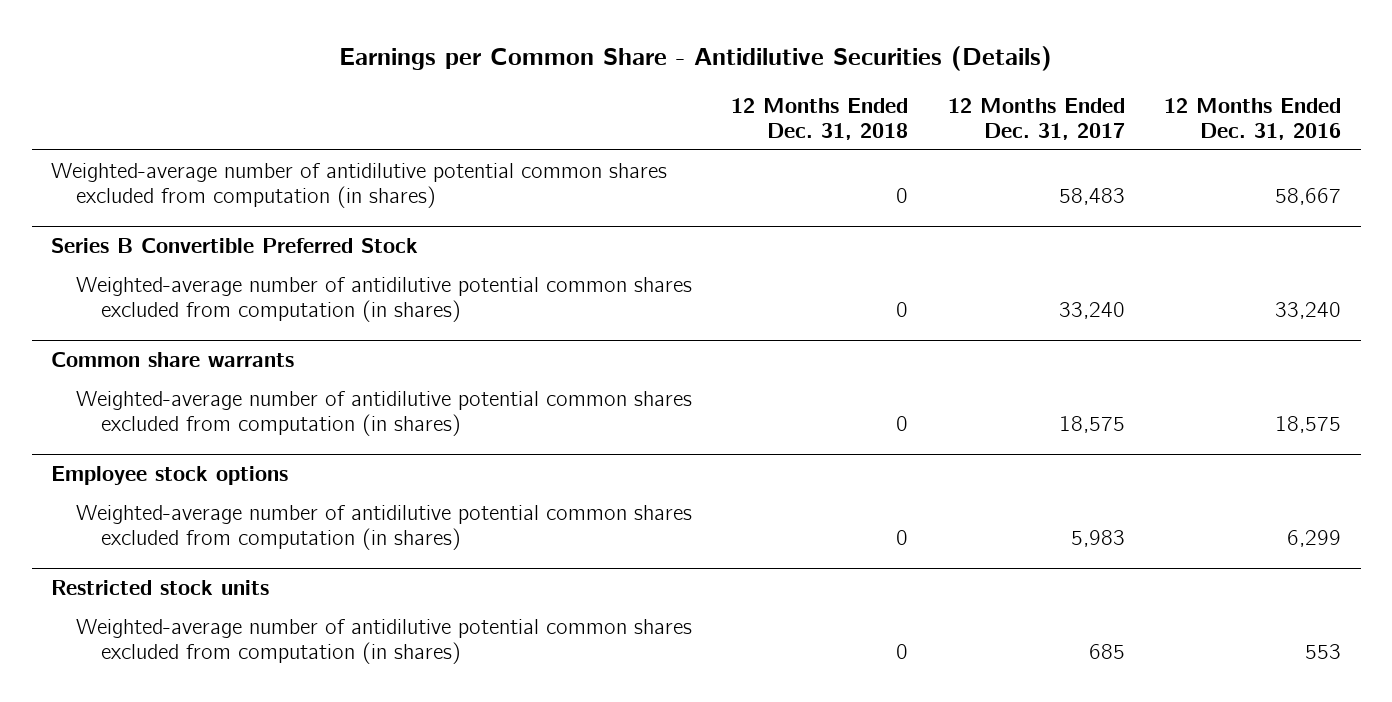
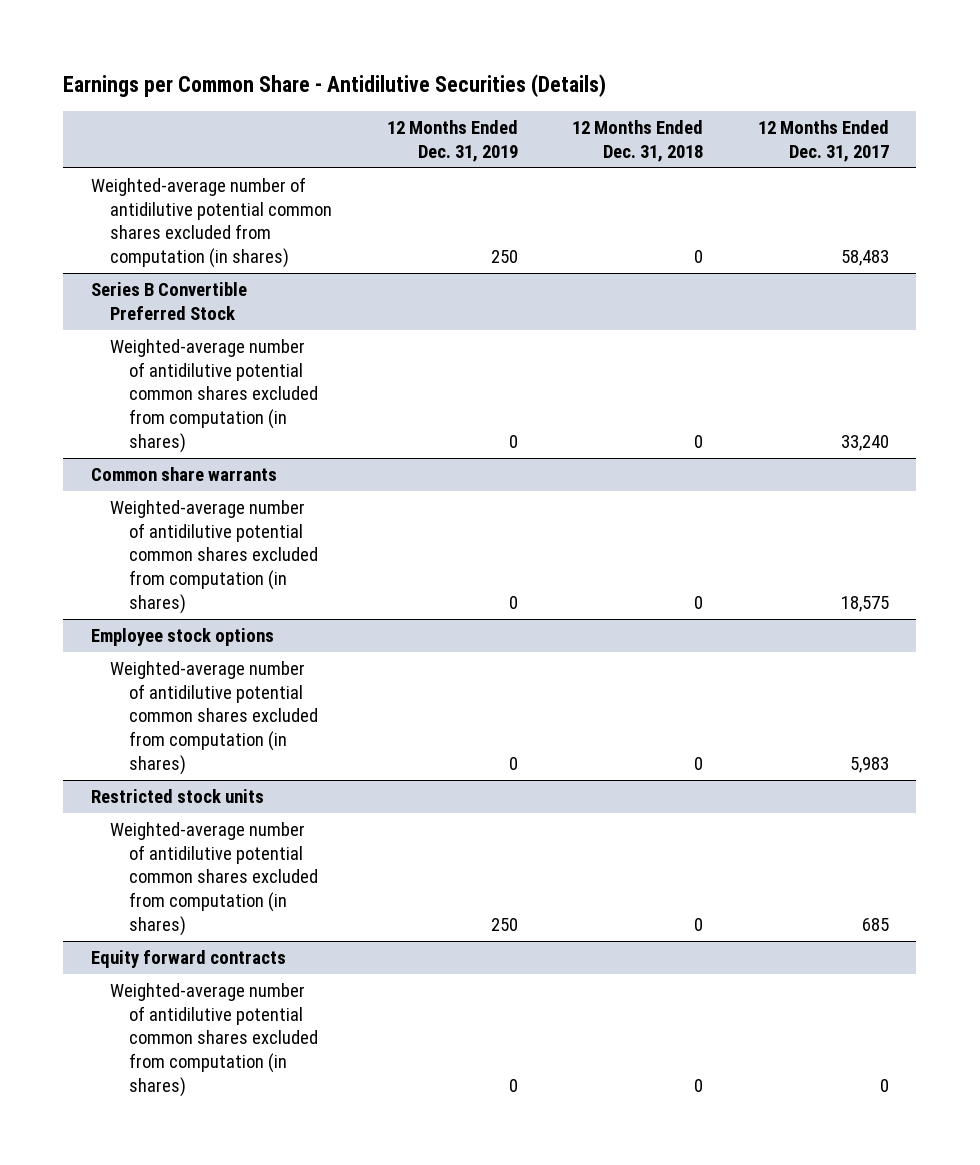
- | 12 Months Ended Dec. 31, 2018 | 12 Months Ended Dec. 31, 2017 | 12 Months Ended Dec. 31, 2016
+ | 12 Months Ended Dec. 31, 2019 | 12 Months Ended Dec. 31, 2018 | 12 Months Ended Dec. 31, 2017
+ Equity forward contracts
+ Weighted-average number of antidilutive potential common shares excluded from computation (in shares) | 0 | 0 | 0

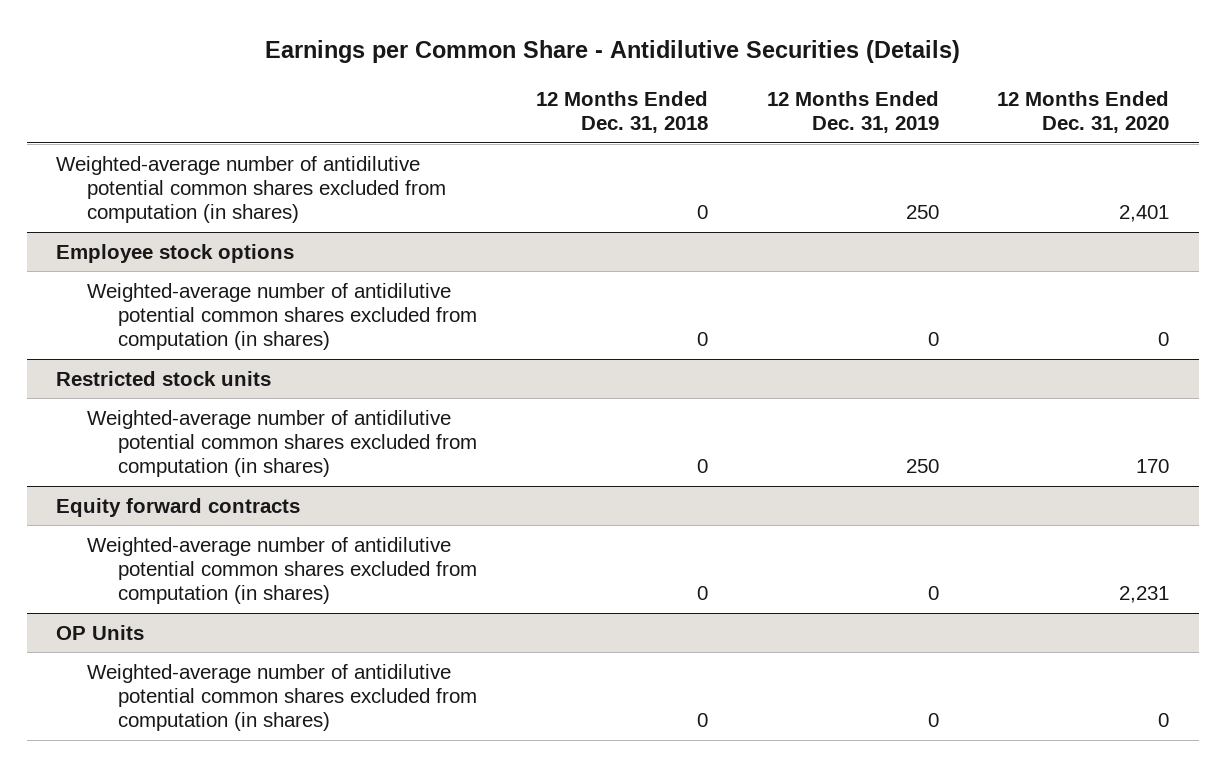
- | 12 Months Ended Dec. 31, 2019 | 12 Months Ended Dec. 31, 2018 | 12 Months Ended Dec. 31, 2017
+ | 12 Months Ended Dec. 31, 2018 | 12 Months Ended Dec. 31, 2019 | 12 Months Ended Dec. 31, 2020
- Series B Convertible Preferred Stock
- Weighted-average number of antidilutive potential common shares excluded from computation (in shares) | 0 | 0 | 33,240
- Common share warrants
- Weighted-average number of antidilutive potential common shares excluded from computation (in shares) | 0 | 0 | 18,575
+ OP Units
+ Weighted-average number of antidilutive potential common shares excluded from computation (in shares) | 0 | 0 | 0

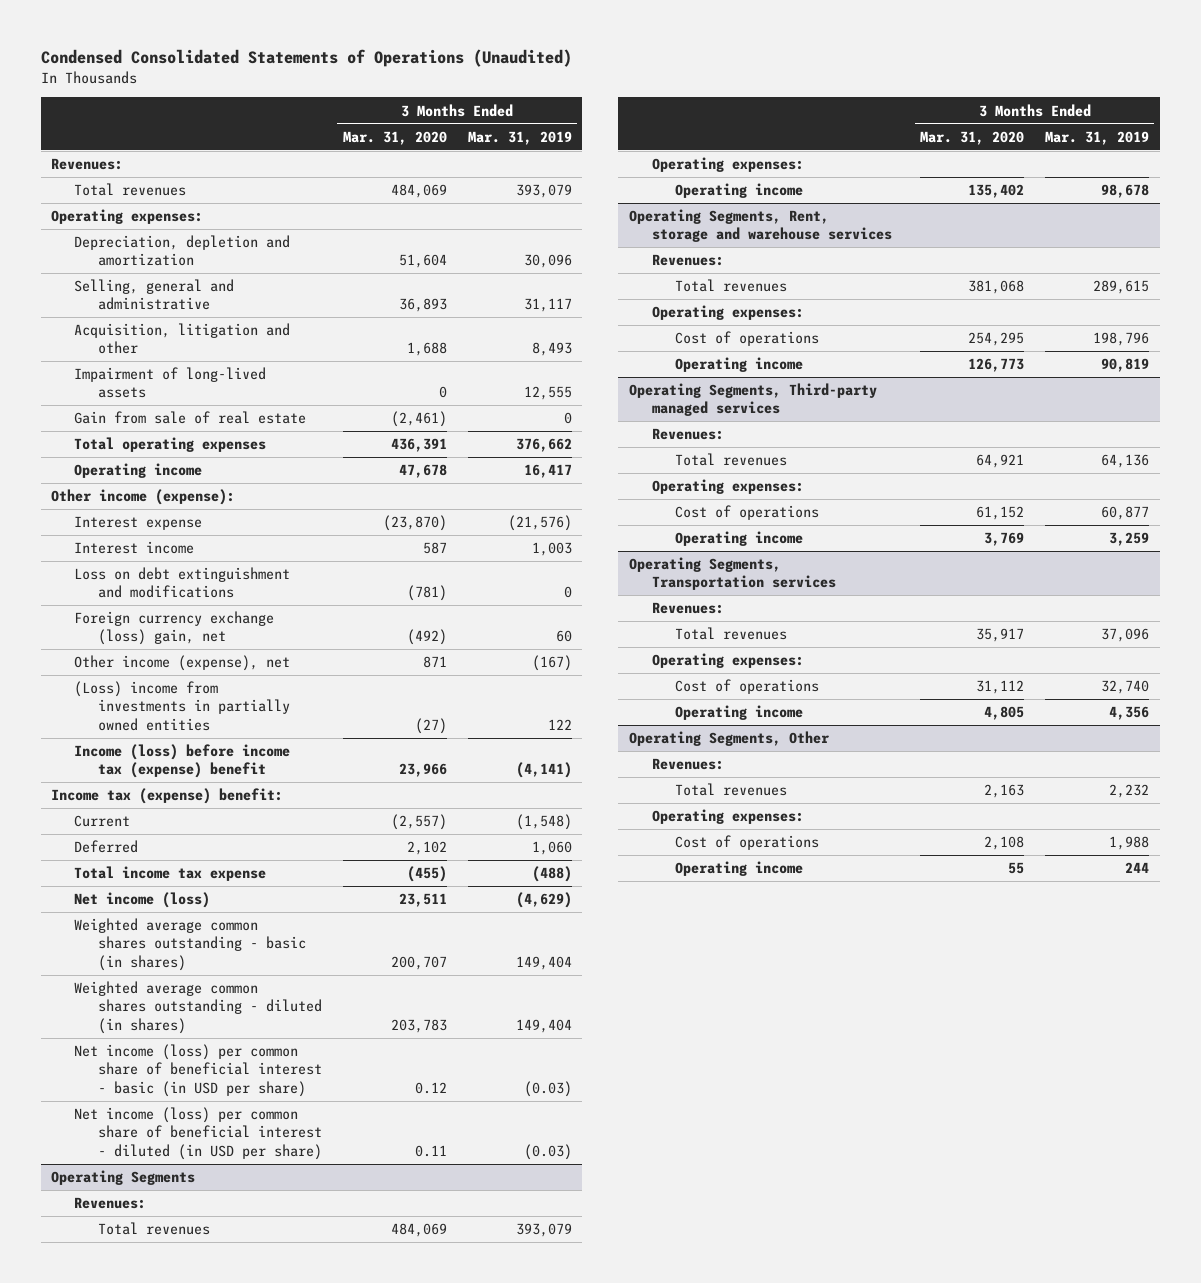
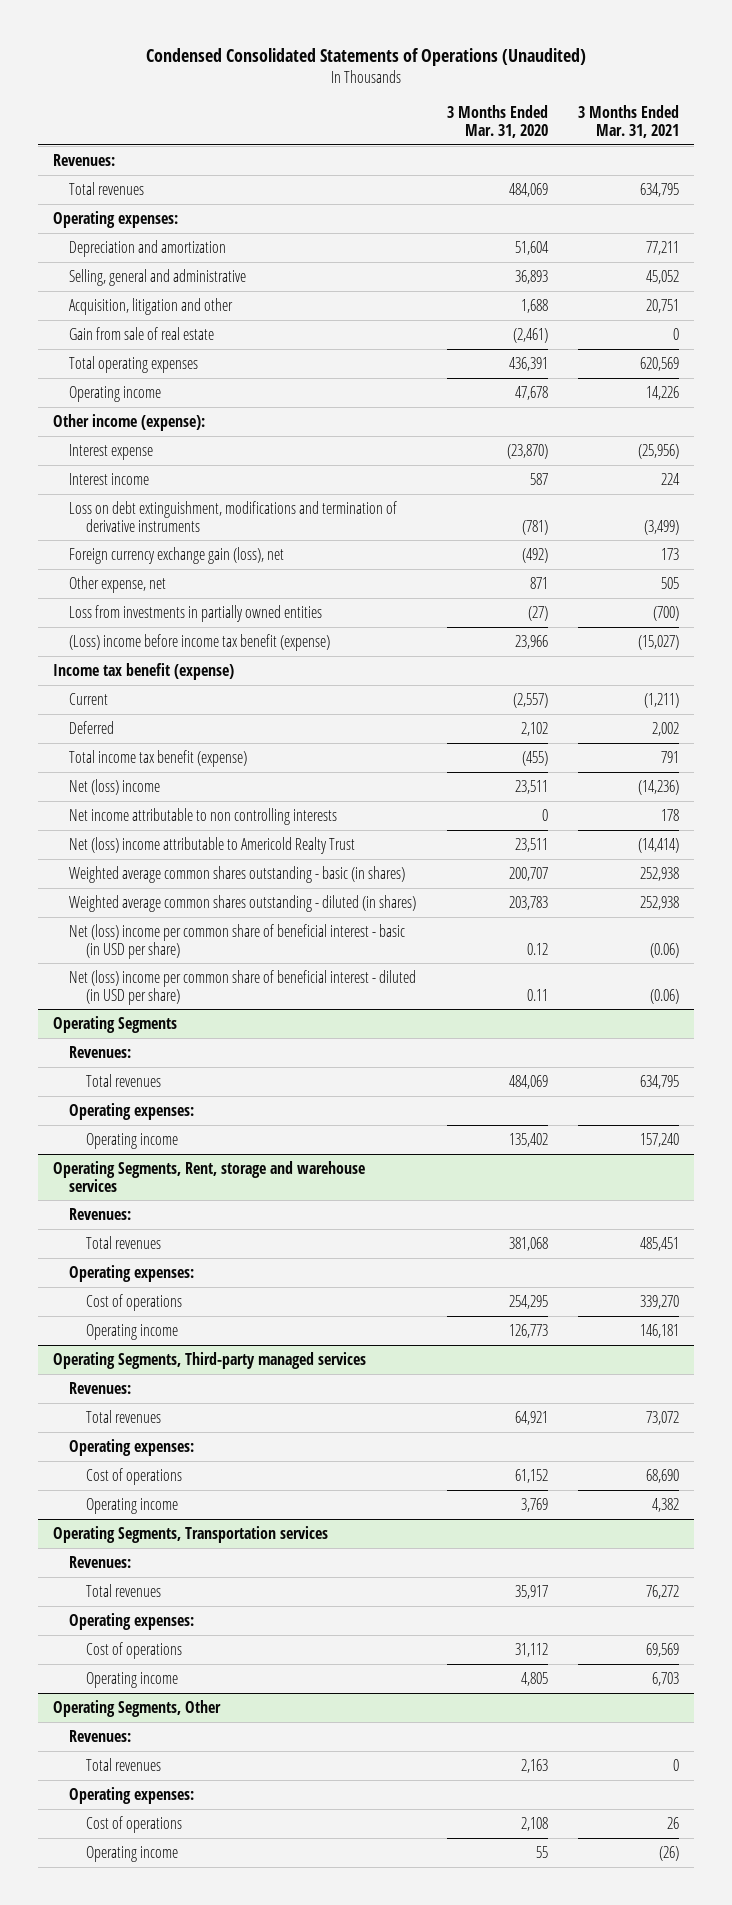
- | 3 Months Ended Mar. 31, 2020 | 3 Months Ended Mar. 31, 2019
+ | 3 Months Ended Mar. 31, 2020 | 3 Months Ended Mar. 31, 2021
- Depreciation, depletion and amortization | 51,604 | 30,096
+ Depreciation and amortization | 51,604 | 77,211
- Impairment of long-lived assets | 0 | 12,555
- Loss on debt extinguishment and modifications | (781) | 0
- Foreign currency exchange (loss) gain, net | (492) | 60
- Other income (expense), net | 871 | (167)
- (Loss) income from investments in partially owned entities | (27) | 122
- Income (loss) before income tax (expense) benefit | 23,966 | (4,141)
- Income tax (expense) benefit:
+ Loss on debt extinguishment, modifications and termination of derivative instruments | (781) | (3,499)
+ Foreign currency exchange gain (loss), net | (492) | 173
+ Other expense, net | 871 | 505
+ Loss from investments in partially owned entities | (27) | (700)
+ (Loss) income before income tax benefit (expense) | 23,966 | (15,027)
+ Income tax benefit (expense)
- Total income tax expense | (455) | (488)
- Net income (loss) | 23,511 | (4,629)
+ Total income tax benefit (expense) | (455) | 791
+ Net (loss) income | 23,511 | (14,236)
+ Net income attributable to non controlling interests | 0 | 178
+ Net (loss) income attributable to Americold Realty Trust | 23,511 | (14,414)
- Net income (loss) per common share of beneficial interest - basic (in USD per share) | 0.12 | (0.03)
- Net income (loss) per common share of beneficial interest - diluted (in USD per share) | 0.11 | (0.03)
+ Net (loss) income per common share of beneficial interest - basic (in USD per share) | 0.12 | (0.06)
+ Net (loss) income per common share of beneficial interest - diluted (in USD per share) | 0.11 | (0.06)

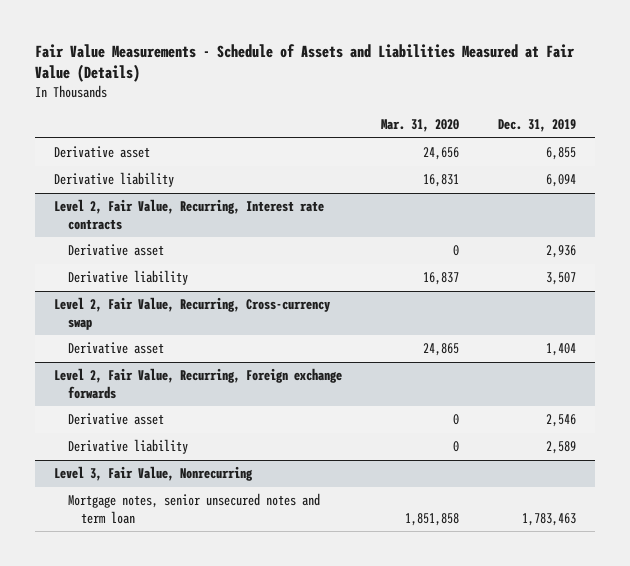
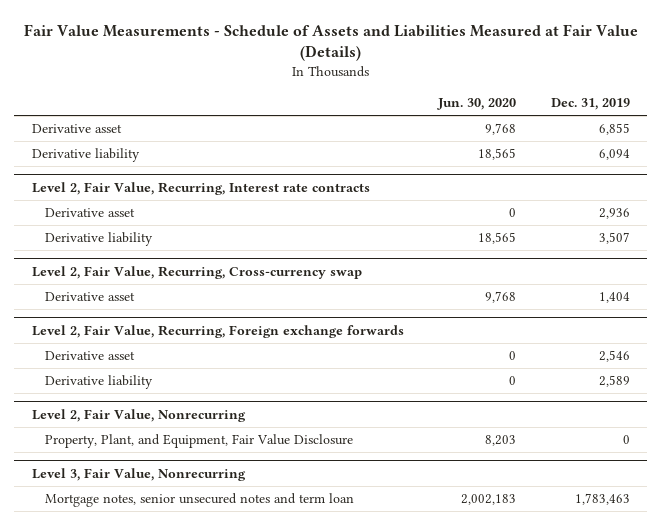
- | Mar. 31, 2020 | Dec. 31, 2019
+ | Jun. 30, 2020 | Dec. 31, 2019
+ Level 2, Fair Value, Nonrecurring
+ Property, Plant, and Equipment, Fair Value Disclosure | 8,203 | 0

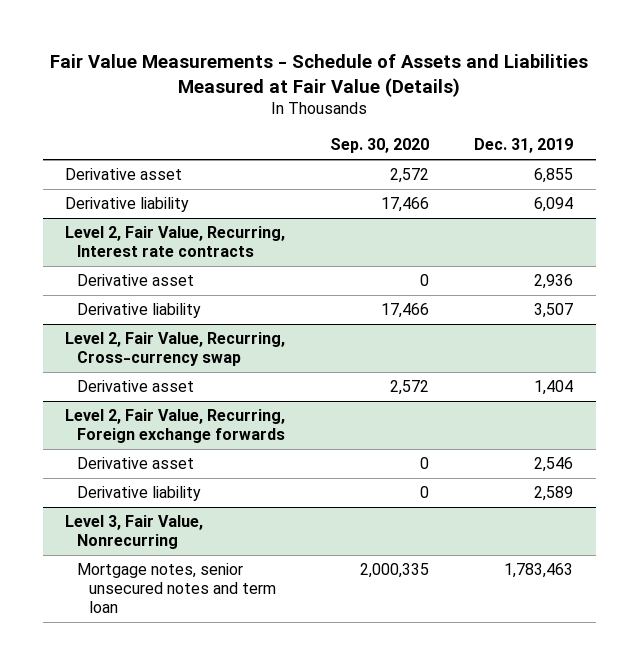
- | Jun. 30, 2020 | Dec. 31, 2019
+ | Sep. 30, 2020 | Dec. 31, 2019
- Level 2, Fair Value, Nonrecurring
- Property, Plant, and Equipment, Fair Value Disclosure | 8,203 | 0

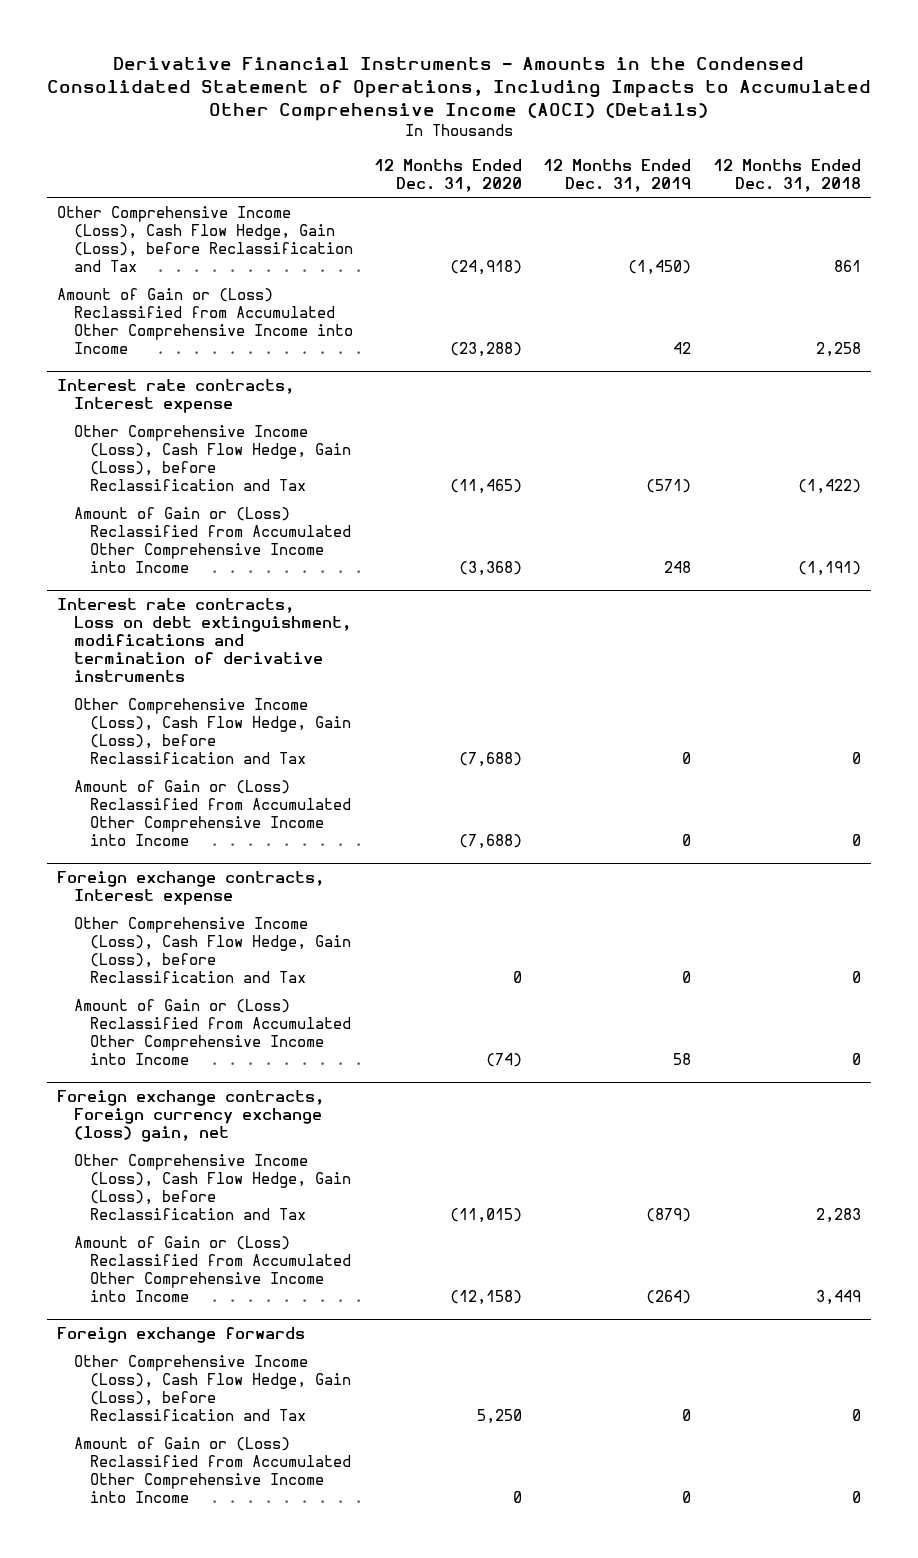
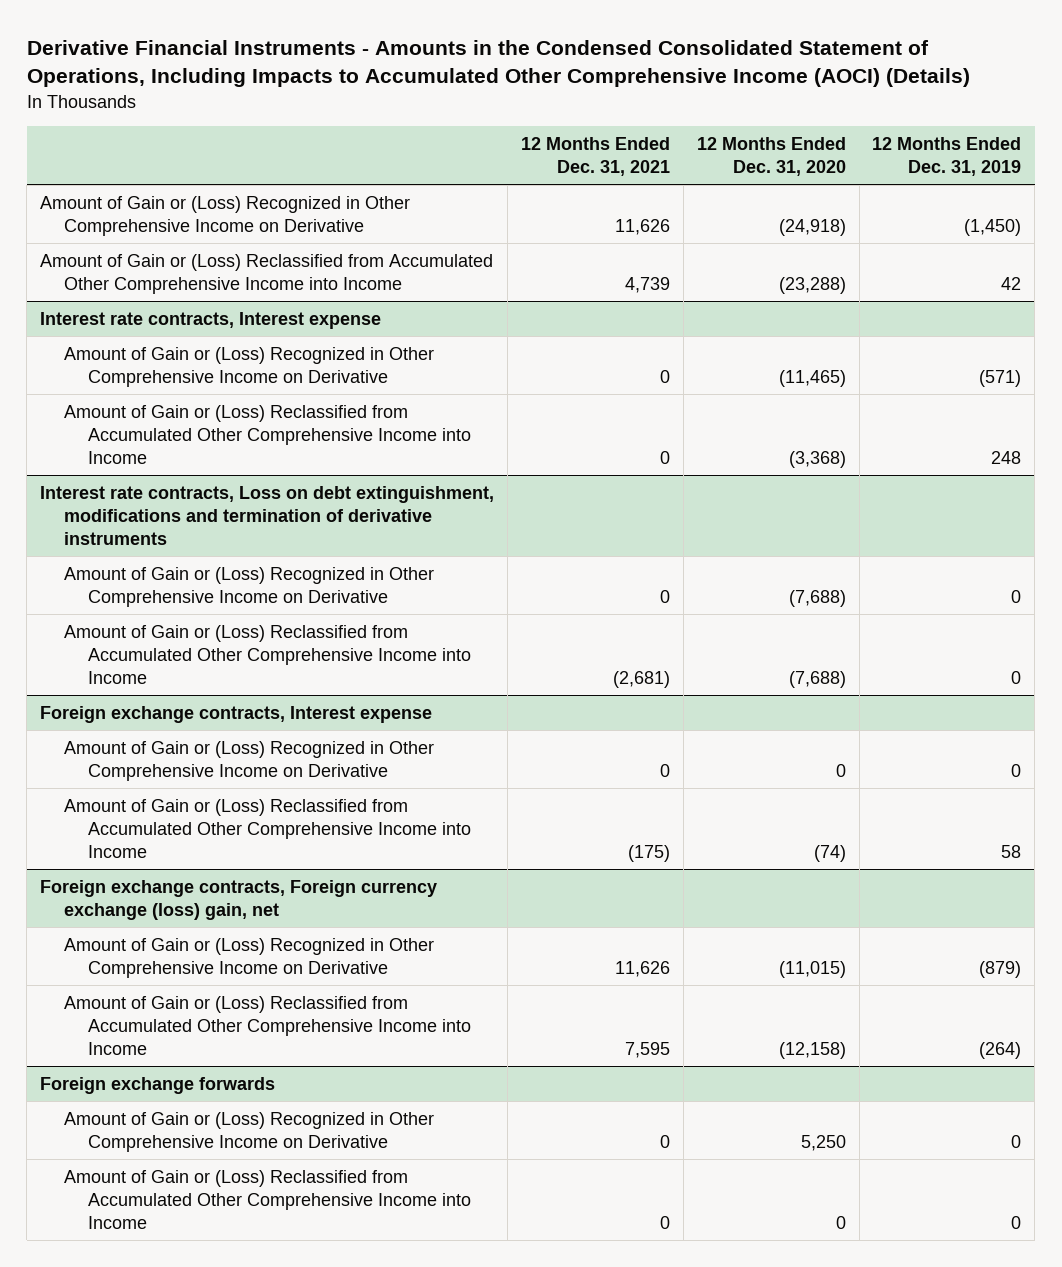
- | 12 Months Ended Dec. 31, 2020 | 12 Months Ended Dec. 31, 2019 | 12 Months Ended Dec. 31, 2018
+ | 12 Months Ended Dec. 31, 2021 | 12 Months Ended Dec. 31, 2020 | 12 Months Ended Dec. 31, 2019
- Other Comprehensive Income (Loss), Cash Flow Hedge, Gain (Loss), before Reclassification and Tax | (24,918) | (1,450) | 861
+ Amount of Gain or (Loss) Recognized in Other Comprehensive Income on Derivative | 11,626 | (24,918) | (1,450)
@ Interest rate contracts, Interest expense
- Other Comprehensive Income (Loss), Cash Flow Hedge, Gain (Loss), before Reclassification and Tax | (11,465) | (571) | (1,422)
+ Amount of Gain or (Loss) Recognized in Other Comprehensive Income on Derivative | 0 | (11,465) | (571)
@ Interest rate contracts, Loss on debt extinguishment, modifications and termination of derivative instruments
- Other Comprehensive Income (Loss), Cash Flow Hedge, Gain (Loss), before Reclassification and Tax | (7,688) | 0 | 0
+ Amount of Gain or (Loss) Recognized in Other Comprehensive Income on Derivative | 0 | (7,688) | 0
@ Foreign exchange contracts, Interest expense
- Other Comprehensive Income (Loss), Cash Flow Hedge, Gain (Loss), before Reclassification and Tax | 0 | 0 | 0
+ Amount of Gain or (Loss) Recognized in Other Comprehensive Income on Derivative | 0 | 0 | 0
@ Foreign exchange contracts, Foreign currency exchange (loss) gain, net
- Other Comprehensive Income (Loss), Cash Flow Hedge, Gain (Loss), before Reclassification and Tax | (11,015) | (879) | 2,283
+ Amount of Gain or (Loss) Recognized in Other Comprehensive Income on Derivative | 11,626 | (11,015) | (879)
@ Foreign exchange forwards
- Other Comprehensive Income (Loss), Cash Flow Hedge, Gain (Loss), before Reclassification and Tax | 5,250 | 0 | 0
+ Amount of Gain or (Loss) Recognized in Other Comprehensive Income on Derivative | 0 | 5,250 | 0

